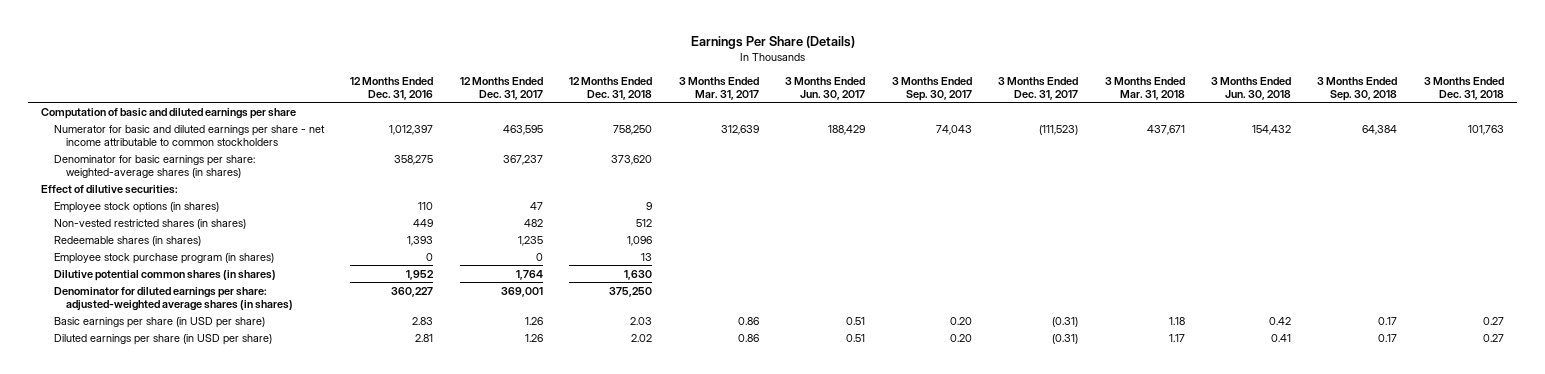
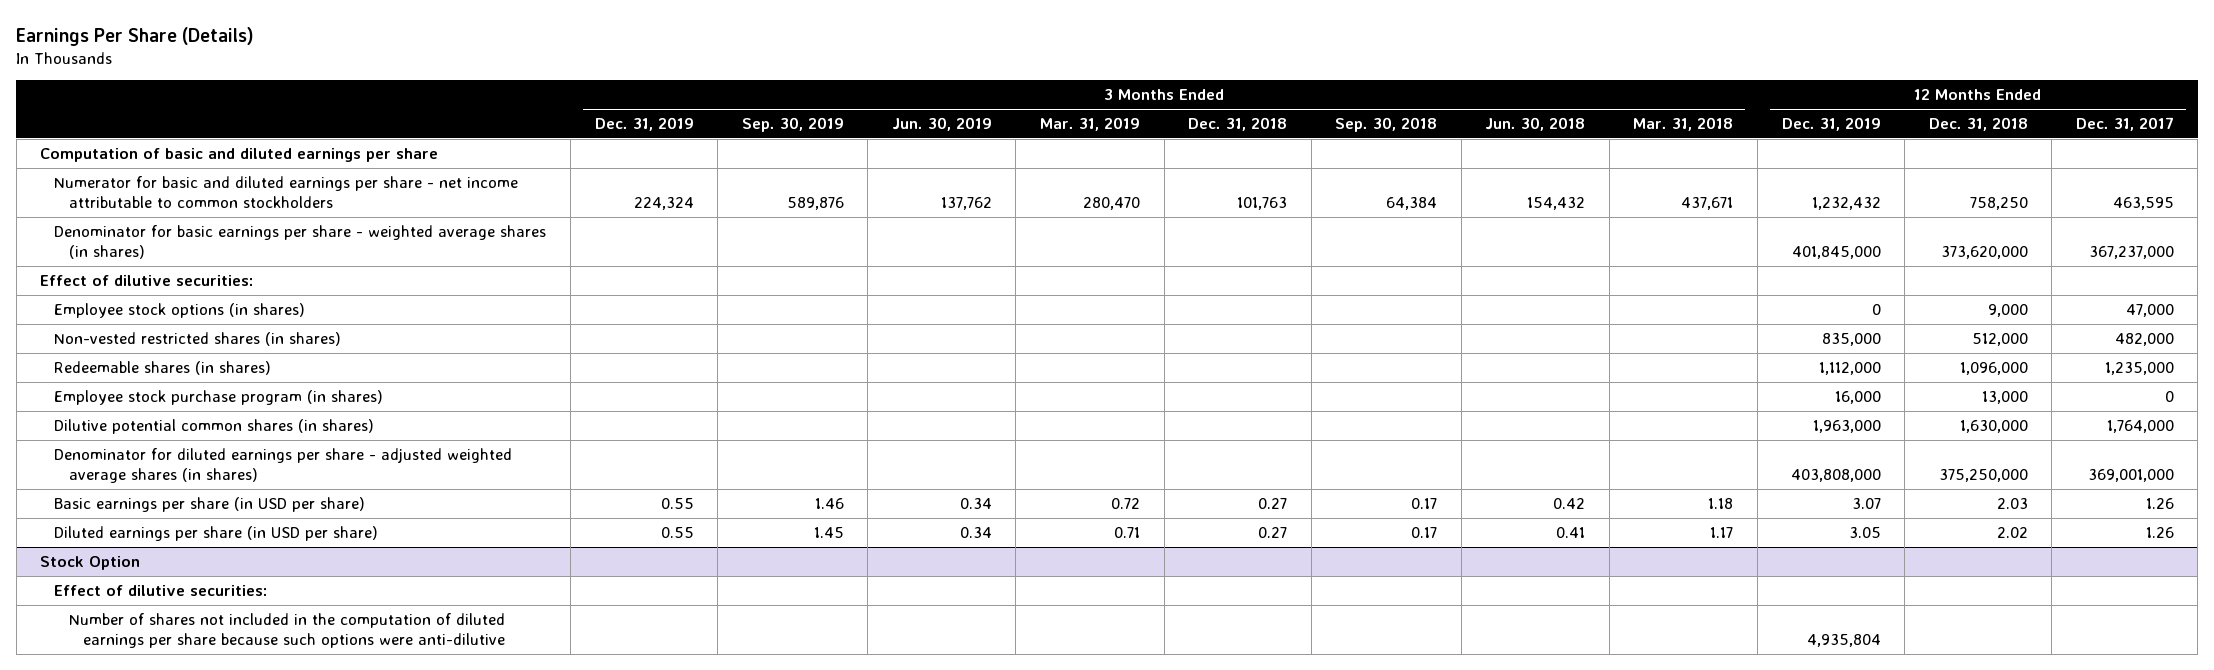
- | 12 Months Ended Dec. 31, 2016 | 12 Months Ended Dec. 31, 2017 | 12 Months Ended Dec. 31, 2018 | 3 Months Ended Mar. 31, 2017 | 3 Months Ended Jun. 30, 2017 | 3 Months Ended Sep. 30, 2017 | 3 Months Ended Dec. 31, 2017 | 3 Months Ended Mar. 31, 2018 | 3 Months Ended Jun. 30, 2018 | 3 Months Ended Sep. 30, 2018 | 3 Months Ended Dec. 31, 2018
+ | 3 Months Ended Dec. 31, 2019 | 3 Months Ended Sep. 30, 2019 | 3 Months Ended Jun. 30, 2019 | 3 Months Ended Mar. 31, 2019 | 3 Months Ended Dec. 31, 2018 | 3 Months Ended Sep. 30, 2018 | 3 Months Ended Jun. 30, 2018 | 3 Months Ended Mar. 31, 2018 | 12 Months Ended Dec. 31, 2019 | 12 Months Ended Dec. 31, 2018 | 12 Months Ended Dec. 31, 2017
- Denominator for basic earnings per share: weighted-average shares (in shares) | 358,275 | 367,237 | 373,620 | | | | | | | |
+ Denominator for basic earnings per share - weighted average shares (in shares) | | | | | | | | | 401,845,000 | 373,620,000 | 367,237,000
- Employee stock options (in shares) | 110 | 47 | 9 | | | | | | | |
- Non-vested restricted shares (in shares) | 449 | 482 | 512 | | | | | | | |
- Redeemable shares (in shares) | 1,393 | 1,235 | 1,096 | | | | | | | |
- Employee stock purchase program (in shares) | 0 | 0 | 13 | | | | | | | |
- Dilutive potential common shares (in shares) | 1,952 | 1,764 | 1,630 | | | | | | | |
- Denominator for diluted earnings per share: adjusted-weighted average shares (in shares) | 360,227 | 369,001 | 375,250 | | | | | | | |
+ Employee stock options (in shares) | | | | | | | | | 0 | 9,000 | 47,000
+ Non-vested restricted shares (in shares) | | | | | | | | | 835,000 | 512,000 | 482,000
+ Redeemable shares (in shares) | | | | | | | | | 1,112,000 | 1,096,000 | 1,235,000
+ Employee stock purchase program (in shares) | | | | | | | | | 16,000 | 13,000 | 0
+ Dilutive potential common shares (in shares) | | | | | | | | | 1,963,000 | 1,630,000 | 1,764,000
+ Denominator for diluted earnings per share - adjusted weighted average shares (in shares) | | | | | | | | | 403,808,000 | 375,250,000 | 369,001,000
+ Stock Option
+ Effect of dilutive securities:
+ Number of shares not included in the computation of diluted earnings per share because such options were anti-dilutive | | | | | | | | | 4,935,804 | |

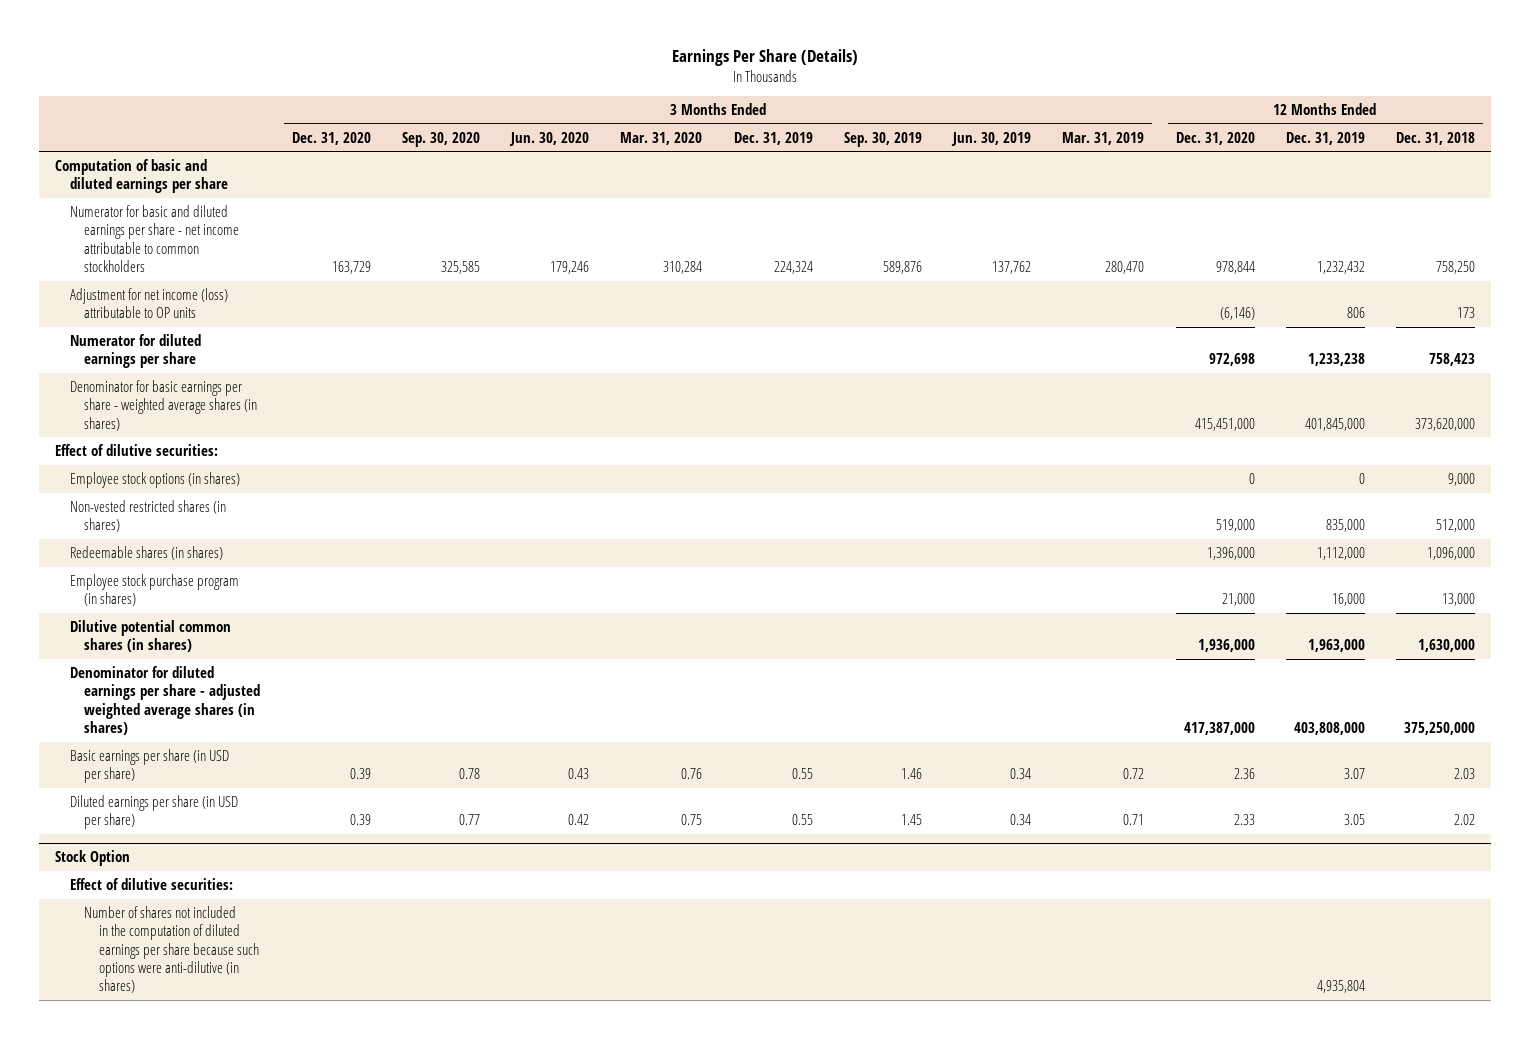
- | 3 Months Ended Dec. 31, 2019 | 3 Months Ended Sep. 30, 2019 | 3 Months Ended Jun. 30, 2019 | 3 Months Ended Mar. 31, 2019 | 3 Months Ended Dec. 31, 2018 | 3 Months Ended Sep. 30, 2018 | 3 Months Ended Jun. 30, 2018 | 3 Months Ended Mar. 31, 2018 | 12 Months Ended Dec. 31, 2019 | 12 Months Ended Dec. 31, 2018 | 12 Months Ended Dec. 31, 2017
+ | 3 Months Ended Dec. 31, 2020 | 3 Months Ended Sep. 30, 2020 | 3 Months Ended Jun. 30, 2020 | 3 Months Ended Mar. 31, 2020 | 3 Months Ended Dec. 31, 2019 | 3 Months Ended Sep. 30, 2019 | 3 Months Ended Jun. 30, 2019 | 3 Months Ended Mar. 31, 2019 | 12 Months Ended Dec. 31, 2020 | 12 Months Ended Dec. 31, 2019 | 12 Months Ended Dec. 31, 2018
+ Adjustment for net income (loss) attributable to OP units | | | | | | | | | (6,146) | 806 | 173
+ Numerator for diluted earnings per share | | | | | | | | | 972,698 | 1,233,238 | 758,423
@ Stock Option
- Number of shares not included in the computation of diluted earnings per share because such options were anti-dilutive | | | | | | | | | 4,935,804 | |
+ Number of shares not included in the computation of diluted earnings per share because such options were anti-dilutive (in shares) | | | | | | | | | | 4,935,804 |

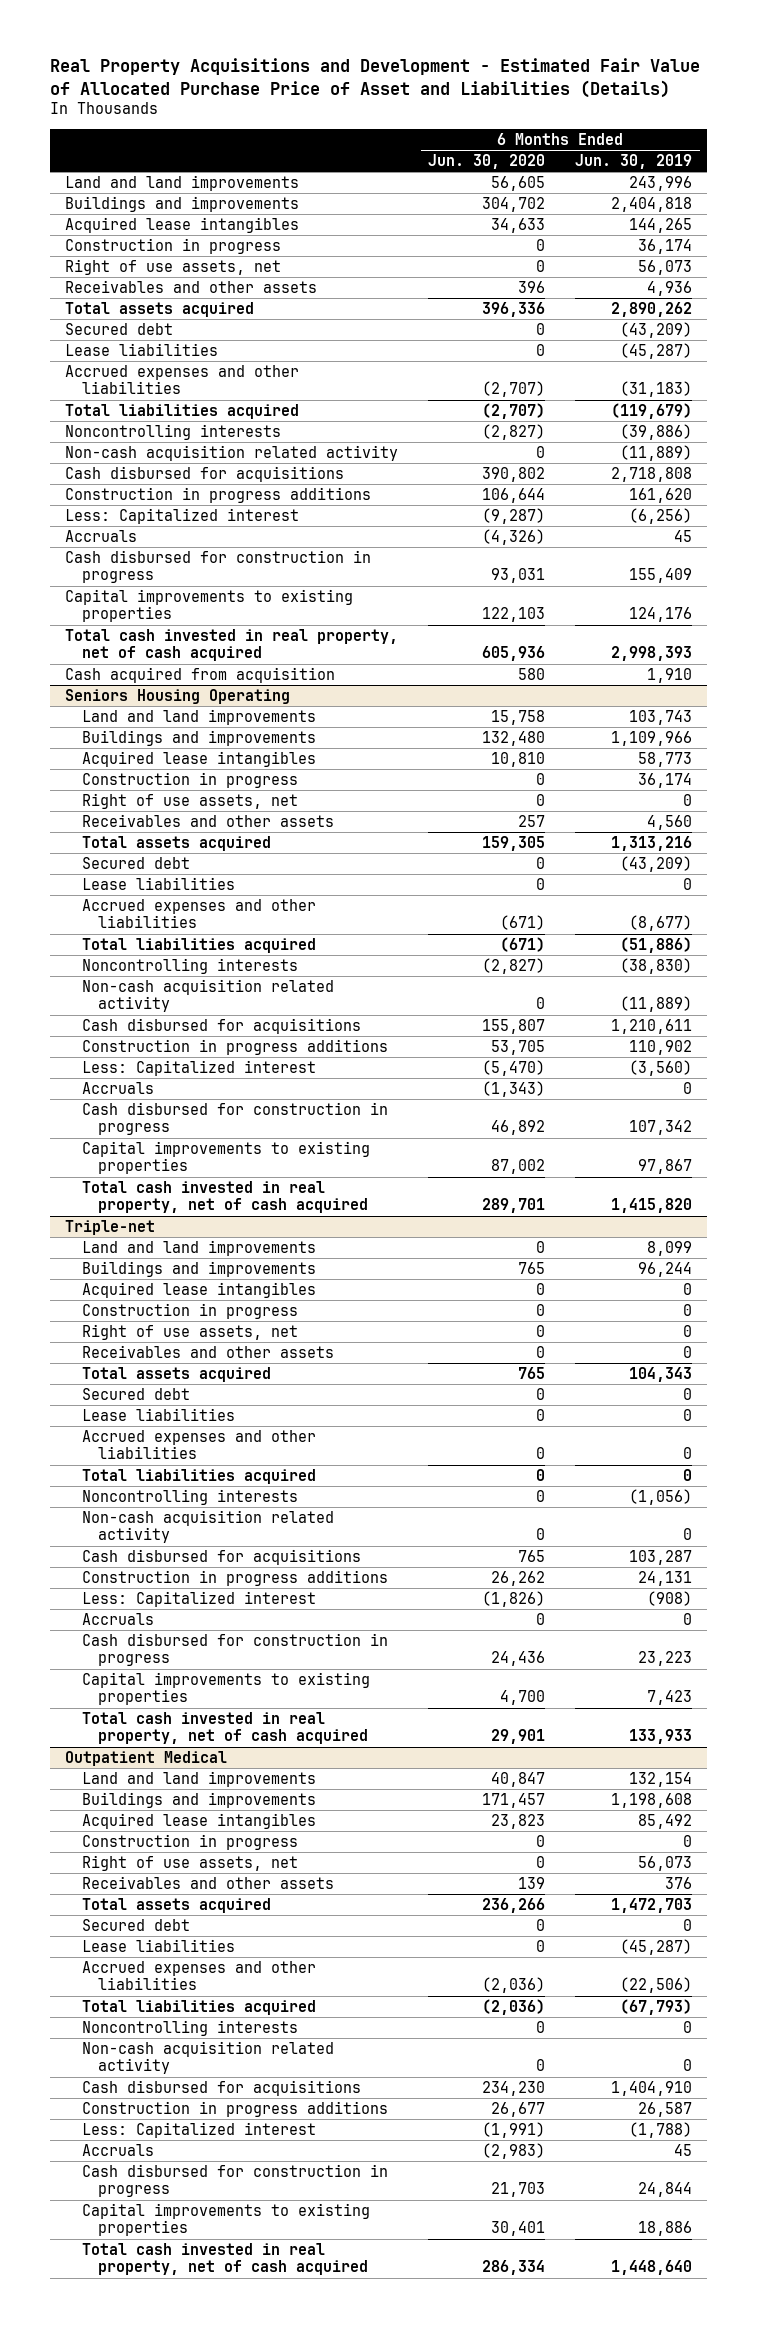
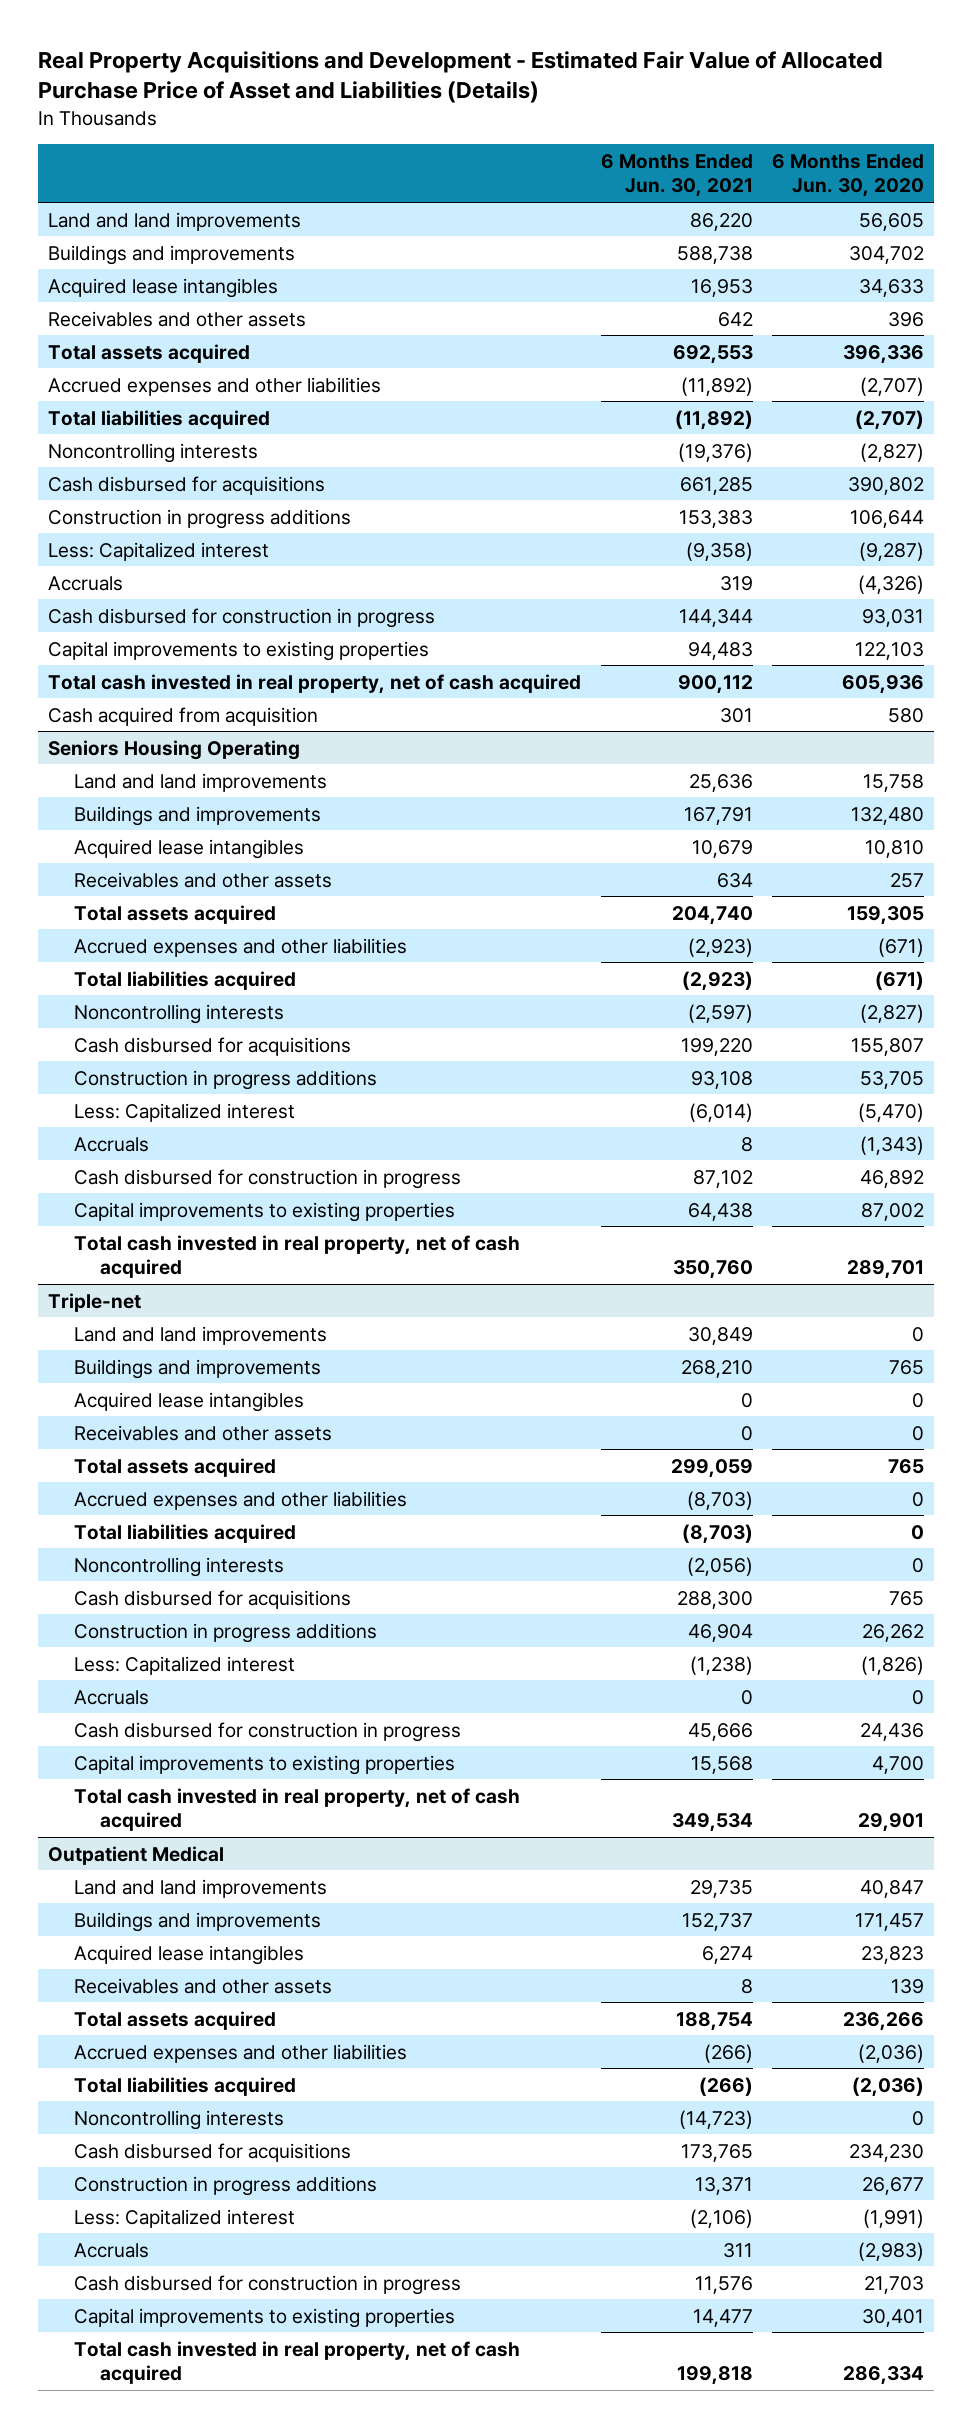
- | 6 Months Ended Jun. 30, 2020 | 6 Months Ended Jun. 30, 2019
+ | 6 Months Ended Jun. 30, 2021 | 6 Months Ended Jun. 30, 2020
- Construction in progress | 0 | 36,174
- Right of use assets, net | 0 | 56,073
- Secured debt | 0 | (43,209)
- Lease liabilities | 0 | (45,287)
- Non-cash acquisition related activity | 0 | (11,889)
@ Seniors Housing Operating
- Construction in progress | 0 | 36,174
- Right of use assets, net | 0 | 0
- Secured debt | 0 | (43,209)
- Lease liabilities | 0 | 0
- Non-cash acquisition related activity | 0 | (11,889)
@ Triple-net
- Construction in progress | 0 | 0
- Right of use assets, net | 0 | 0
- Secured debt | 0 | 0
- Lease liabilities | 0 | 0
- Non-cash acquisition related activity | 0 | 0
@ Outpatient Medical
- Construction in progress | 0 | 0
- Right of use assets, net | 0 | 56,073
- Secured debt | 0 | 0
- Lease liabilities | 0 | (45,287)
- Non-cash acquisition related activity | 0 | 0

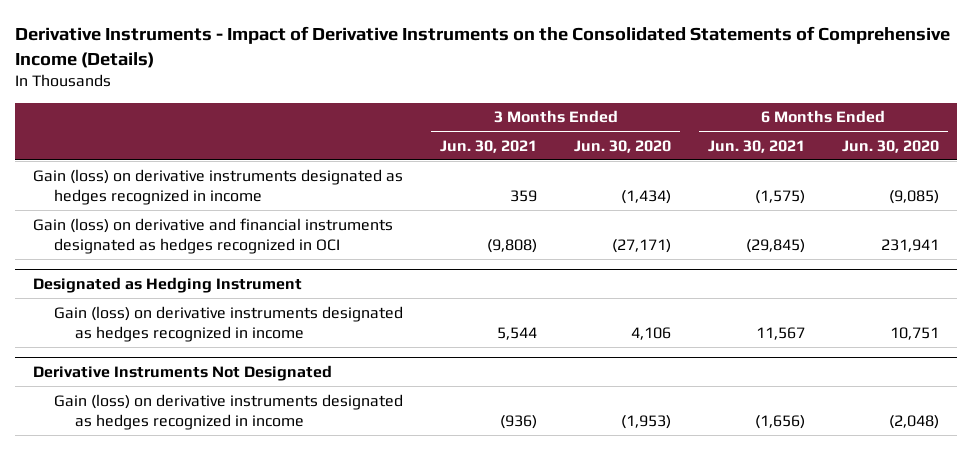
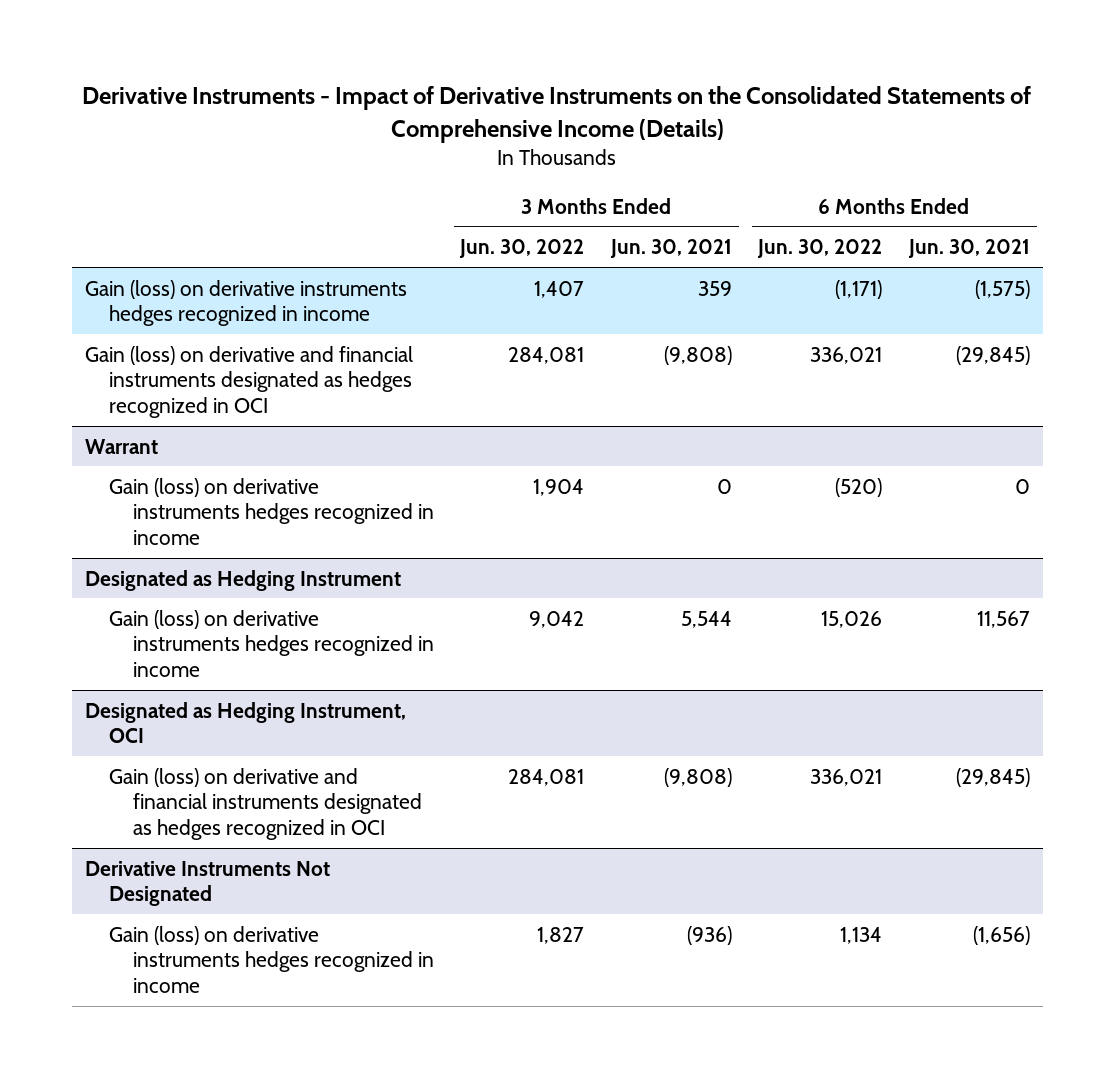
- | 3 Months Ended Jun. 30, 2021 | 3 Months Ended Jun. 30, 2020 | 6 Months Ended Jun. 30, 2021 | 6 Months Ended Jun. 30, 2020
+ | 3 Months Ended Jun. 30, 2022 | 3 Months Ended Jun. 30, 2021 | 6 Months Ended Jun. 30, 2022 | 6 Months Ended Jun. 30, 2021
- Gain (loss) on derivative instruments designated as hedges recognized in income | 359 | (1,434) | (1,575) | (9,085)
+ Gain (loss) on derivative instruments hedges recognized in income | 1,407 | 359 | (1,171) | (1,575)
+ Warrant
+ Gain (loss) on derivative instruments hedges recognized in income | 1,904 | 0 | (520) | 0
@ Designated as Hedging Instrument
- Gain (loss) on derivative instruments designated as hedges recognized in income | 5,544 | 4,106 | 11,567 | 10,751
+ Gain (loss) on derivative instruments hedges recognized in income | 9,042 | 5,544 | 15,026 | 11,567
+ Designated as Hedging Instrument, OCI
+ Gain (loss) on derivative and financial instruments designated as hedges recognized in OCI | 284,081 | (9,808) | 336,021 | (29,845)
@ Derivative Instruments Not Designated
- Gain (loss) on derivative instruments designated as hedges recognized in income | (936) | (1,953) | (1,656) | (2,048)
+ Gain (loss) on derivative instruments hedges recognized in income | 1,827 | (936) | 1,134 | (1,656)

